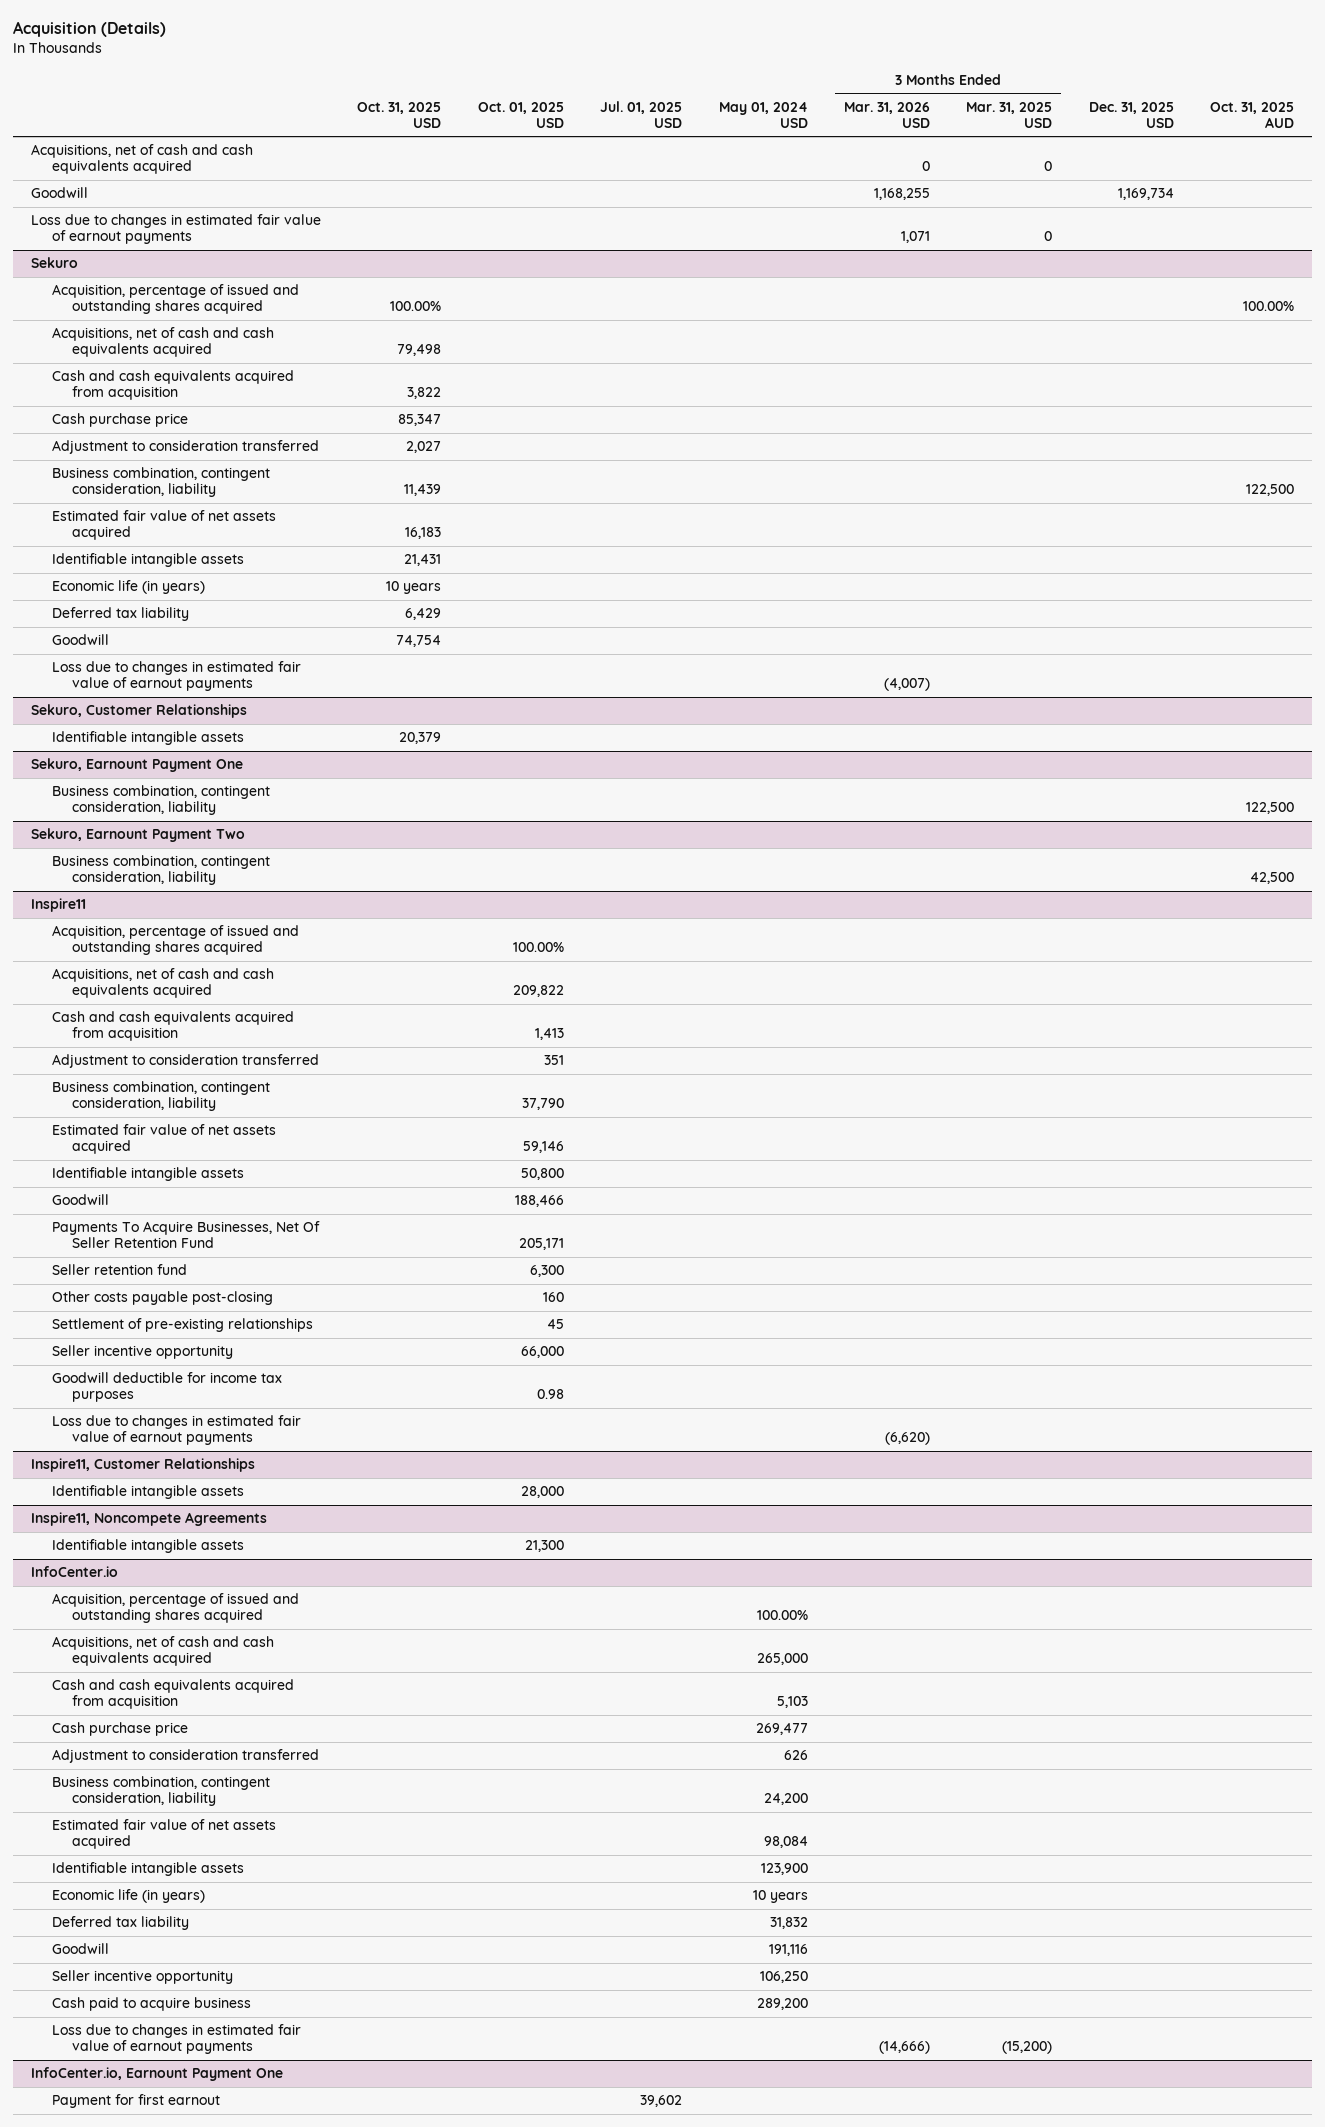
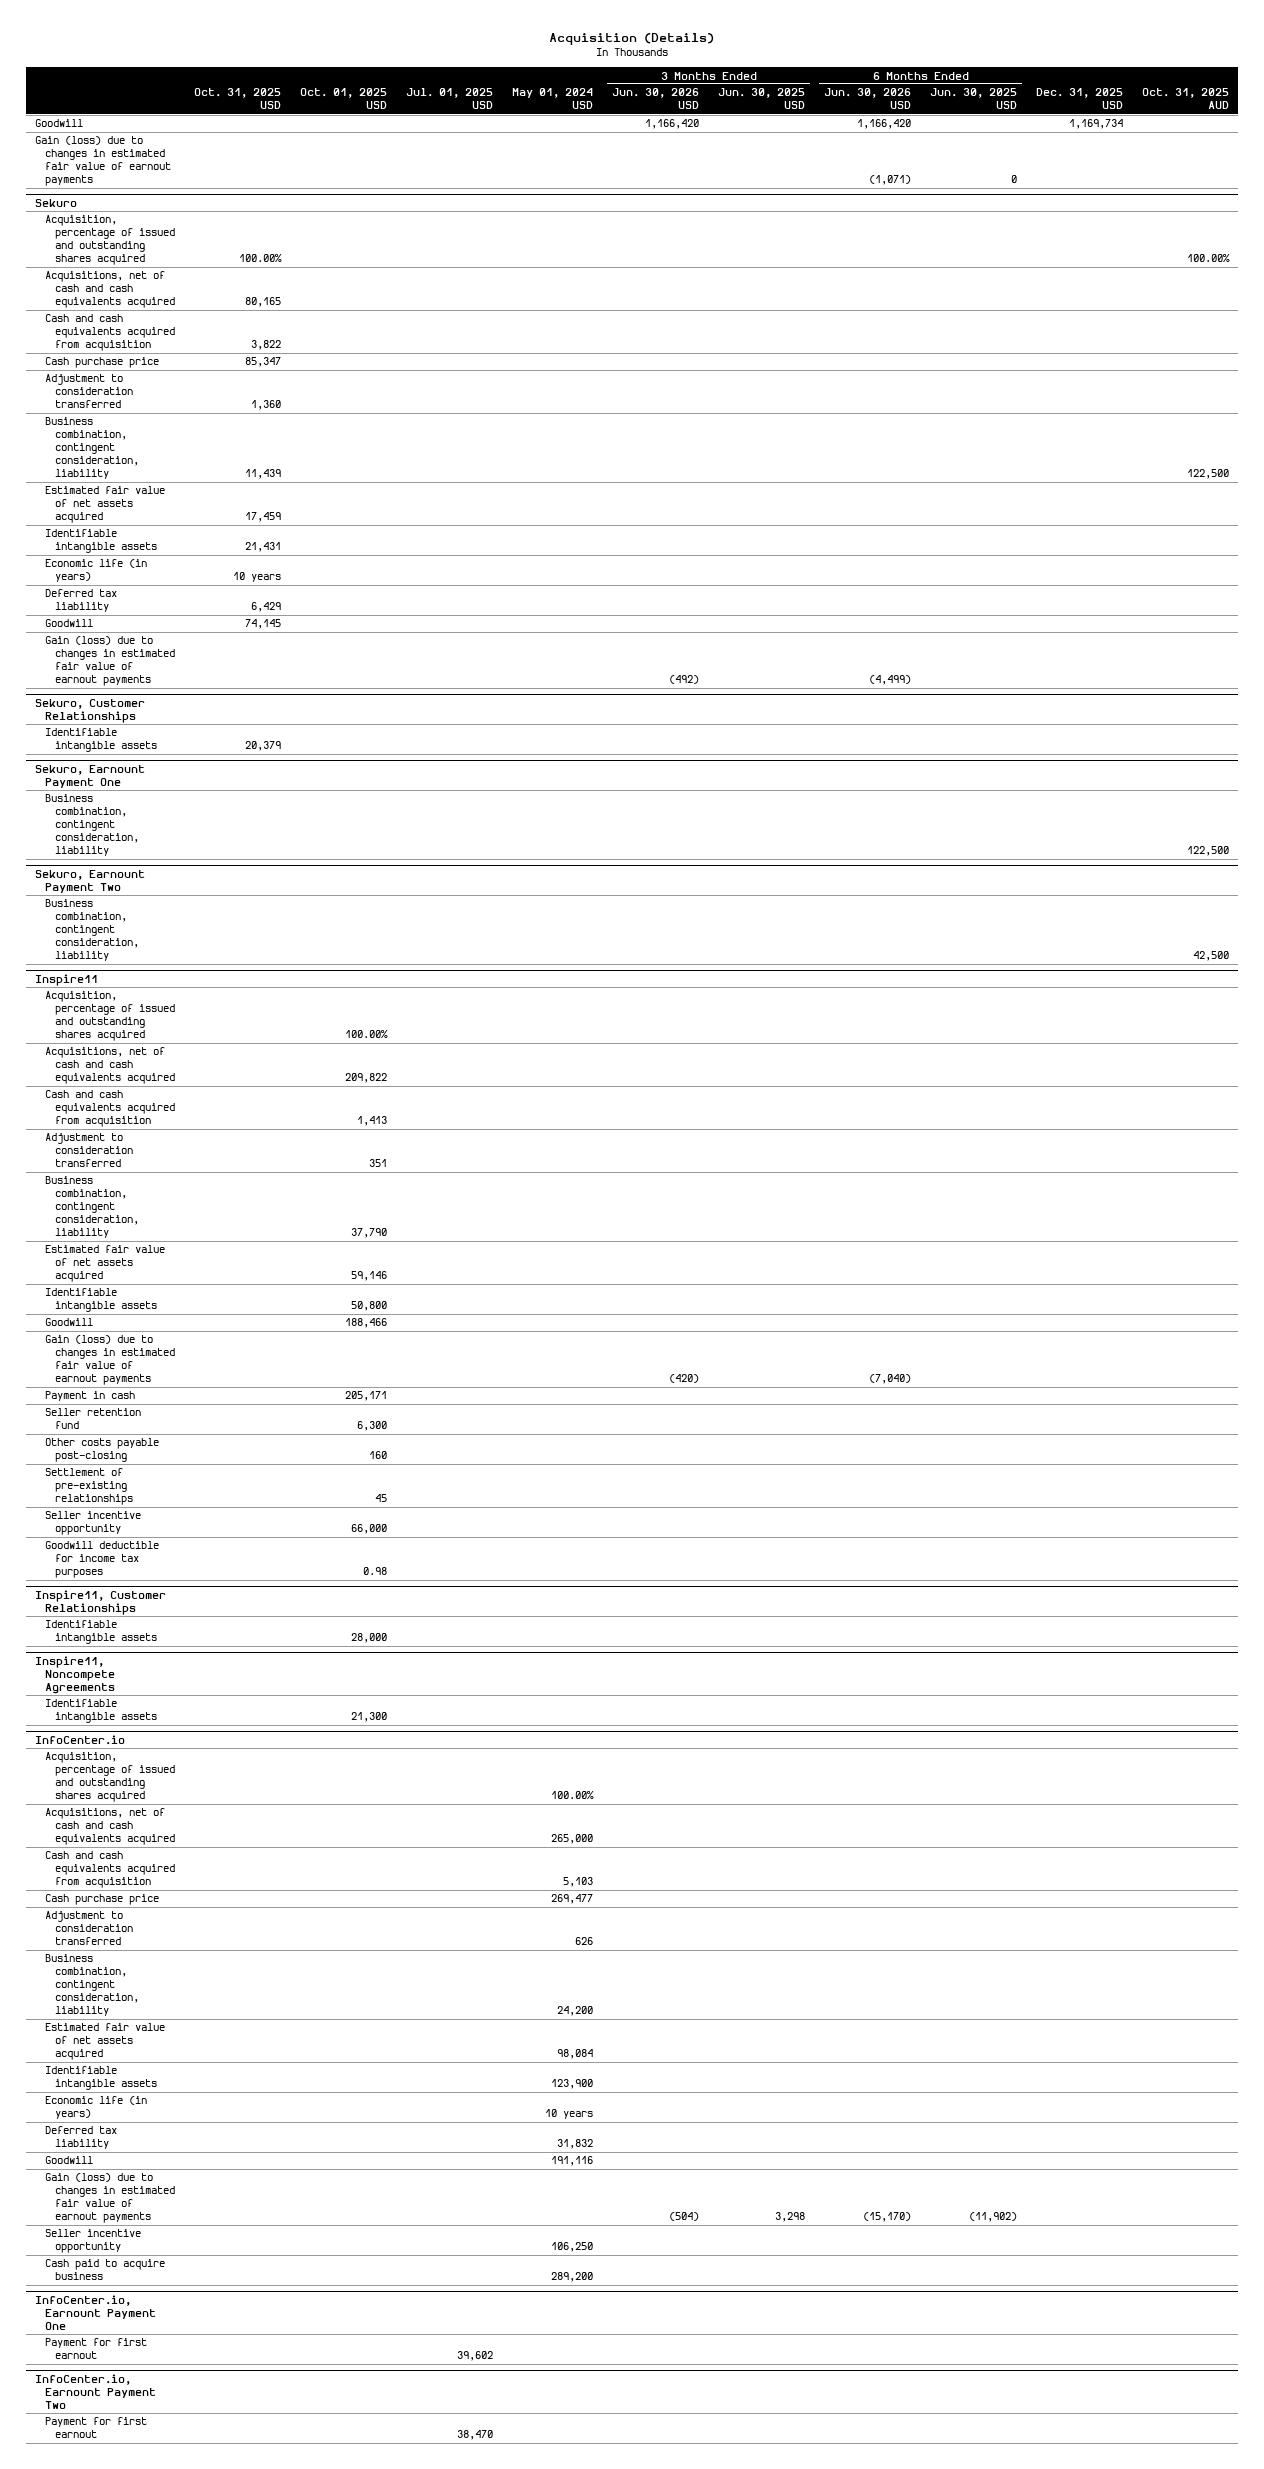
- | Oct. 31, 2025 USD | Oct. 01, 2025 USD | Jul. 01, 2025 USD | May 01, 2024 USD | 3 Months Ended Mar. 31, 2026 USD | 3 Months Ended Mar. 31, 2025 USD | Dec. 31, 2025 USD | Oct. 31, 2025 AUD
+ | Oct. 31, 2025 USD | Oct. 01, 2025 USD | Jul. 01, 2025 USD | May 01, 2024 USD | 3 Months Ended Jun. 30, 2026 USD | 3 Months Ended Jun. 30, 2025 USD | 6 Months Ended Jun. 30, 2026 USD | 6 Months Ended Jun. 30, 2025 USD | Dec. 31, 2025 USD | Oct. 31, 2025 AUD
- Acquisitions, net of cash and cash equivalents acquired | | | | | 0 | 0 | |
- Loss due to changes in estimated fair value of earnout payments | | | | | 1,071 | 0 | |
+ Gain (loss) due to changes in estimated fair value of earnout payments | | | | | | | (1,071) | 0 | |
@ Sekuro
- Acquisitions, net of cash and cash equivalents acquired | 79,498 | | | | | | |
+ Acquisitions, net of cash and cash equivalents acquired | 80,165 | | | | | | | | |
- Adjustment to consideration transferred | 2,027 | | | | | | |
+ Adjustment to consideration transferred | 1,360 | | | | | | | | |
- Estimated fair value of net assets acquired | 16,183 | | | | | | |
+ Estimated fair value of net assets acquired | 17,459 | | | | | | | | |
- Goodwill | 74,754 | | | | | | |
- Loss due to changes in estimated fair value of earnout payments | | | | | (4,007) | | |
+ Goodwill | 74,145 | | | | | | | | |
+ Gain (loss) due to changes in estimated fair value of earnout payments | | | | | (492) | | (4,499) | | |
@ Inspire11
- Payments To Acquire Businesses, Net Of Seller Retention Fund | | 205,171 | | | | | |
+ Gain (loss) due to changes in estimated fair value of earnout payments | | | | | (420) | | (7,040) | | |
+ Payment in cash | | 205,171 | | | | | | | |
- Loss due to changes in estimated fair value of earnout payments | | | | | (6,620) | | |
@ InfoCenter.io
+ Gain (loss) due to changes in estimated fair value of earnout payments | | | | | (504) | 3,298 | (15,170) | (11,902) | |
- Loss due to changes in estimated fair value of earnout payments | | | | | (14,666) | (15,200) | |
+ InfoCenter.io, Earnount Payment Two
+ Payment for first earnout | | | 38,470 | | | | | | |

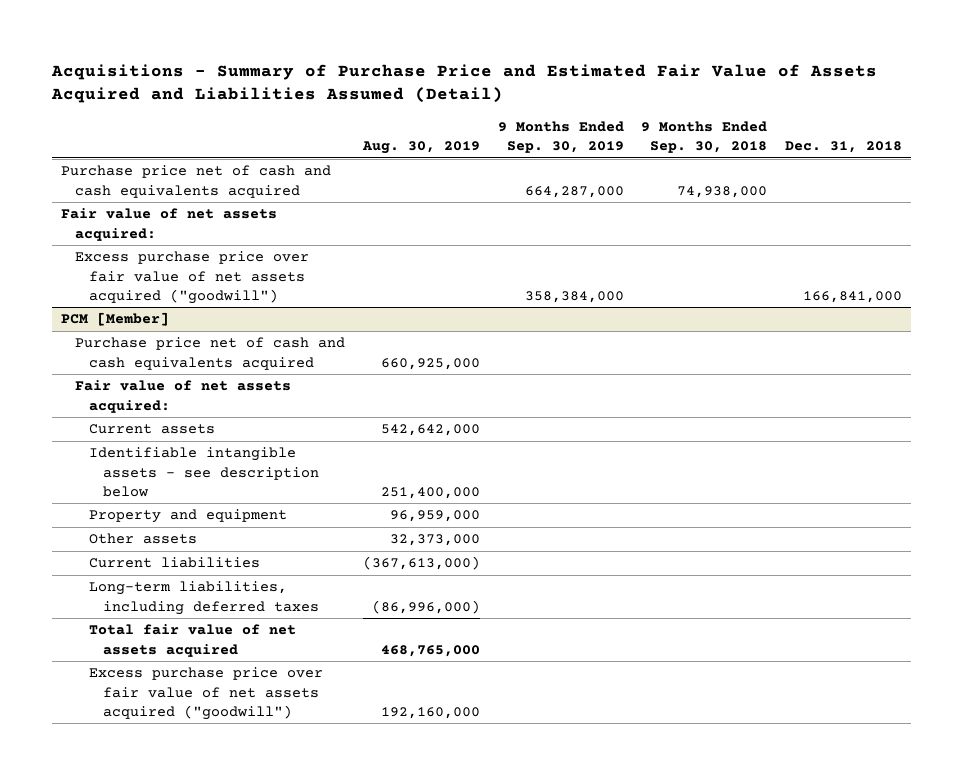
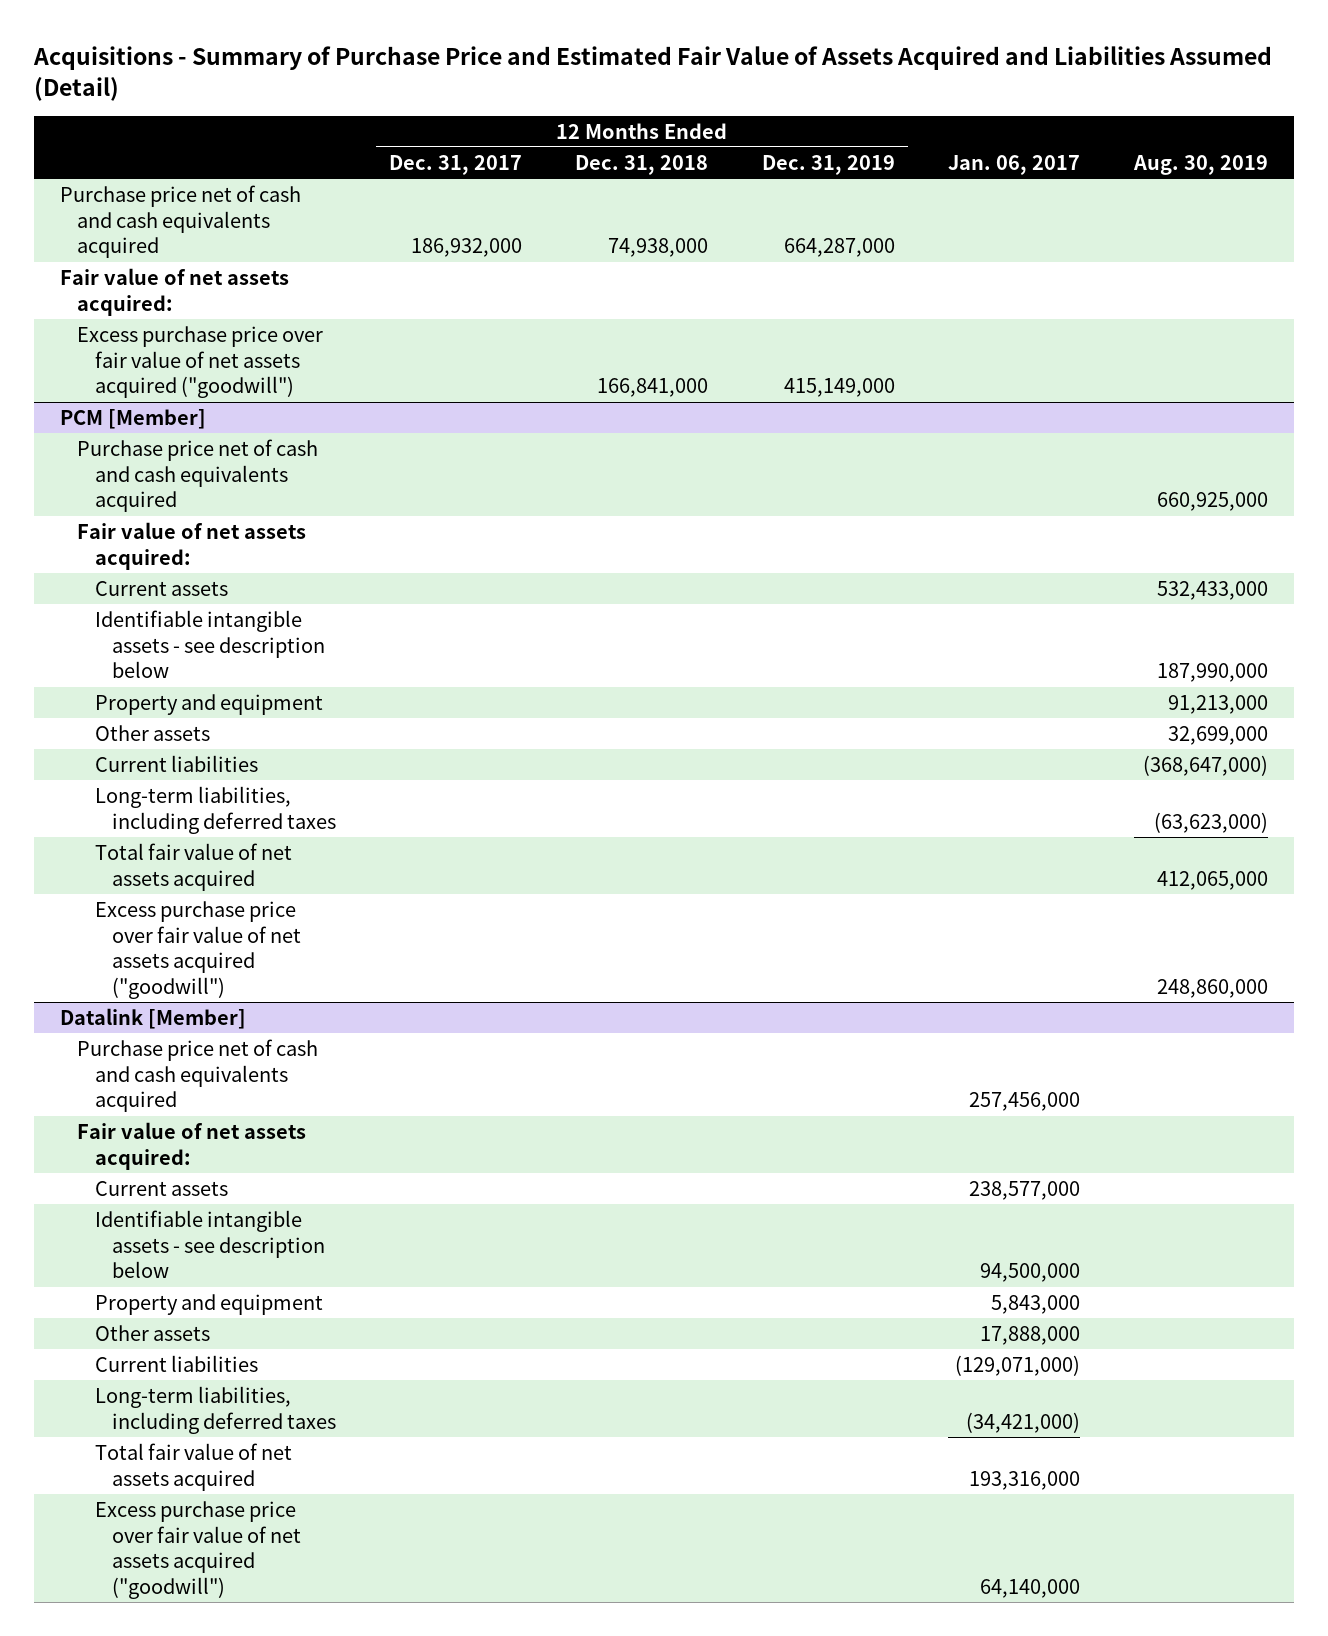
- | Aug. 30, 2019 | 9 Months Ended Sep. 30, 2019 | 9 Months Ended Sep. 30, 2018 | Dec. 31, 2018
+ | 12 Months Ended Dec. 31, 2017 | 12 Months Ended Dec. 31, 2018 | 12 Months Ended Dec. 31, 2019 | Jan. 06, 2017 | Aug. 30, 2019
@ PCM [Member]
- Current assets | 542,642,000 | | |
- Identifiable intangible assets - see description below | 251,400,000 | | |
- Property and equipment | 96,959,000 | | |
- Other assets | 32,373,000 | | |
- Current liabilities | (367,613,000) | | |
- Long-term liabilities, including deferred taxes | (86,996,000) | | |
- Total fair value of net assets acquired | 468,765,000 | | |
- Excess purchase price over fair value of net assets acquired ("goodwill") | 192,160,000 | | |
+ Current assets | | | | | 532,433,000
+ Identifiable intangible assets - see description below | | | | | 187,990,000
+ Property and equipment | | | | | 91,213,000
+ Other assets | | | | | 32,699,000
+ Current liabilities | | | | | (368,647,000)
+ Long-term liabilities, including deferred taxes | | | | | (63,623,000)
+ Total fair value of net assets acquired | | | | | 412,065,000
+ Excess purchase price over fair value of net assets acquired ("goodwill") | | | | | 248,860,000
+ Datalink [Member]
+ Purchase price net of cash and cash equivalents acquired | | | | 257,456,000 |
+ Fair value of net assets acquired:
+ Current assets | | | | 238,577,000 |
+ Identifiable intangible assets - see description below | | | | 94,500,000 |
+ Property and equipment | | | | 5,843,000 |
+ Other assets | | | | 17,888,000 |
+ Current liabilities | | | | (129,071,000) |
+ Long-term liabilities, including deferred taxes | | | | (34,421,000) |
+ Total fair value of net assets acquired | | | | 193,316,000 |
+ Excess purchase price over fair value of net assets acquired ("goodwill") | | | | 64,140,000 |

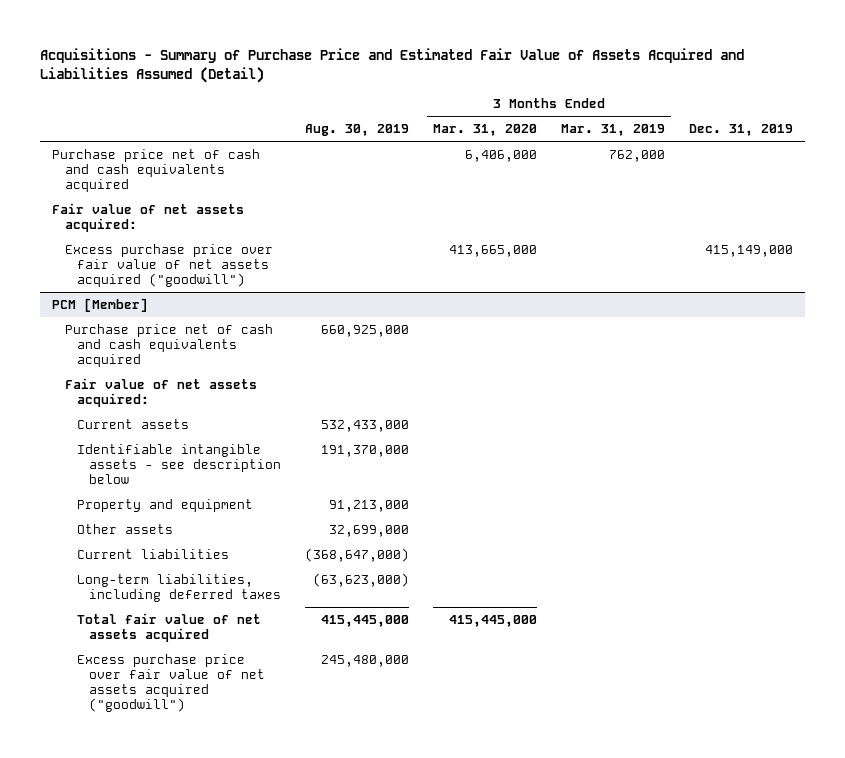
- | 12 Months Ended Dec. 31, 2017 | 12 Months Ended Dec. 31, 2018 | 12 Months Ended Dec. 31, 2019 | Jan. 06, 2017 | Aug. 30, 2019
+ | Aug. 30, 2019 | 3 Months Ended Mar. 31, 2020 | 3 Months Ended Mar. 31, 2019 | Dec. 31, 2019
@ PCM [Member]
- Identifiable intangible assets - see description below | | | | | 187,990,000
+ Identifiable intangible assets - see description below | 191,370,000 | | |
- Total fair value of net assets acquired | | | | | 412,065,000
- Excess purchase price over fair value of net assets acquired ("goodwill") | | | | | 248,860,000
- Datalink [Member]
- Purchase price net of cash and cash equivalents acquired | | | | 257,456,000 |
- Fair value of net assets acquired:
- Current assets | | | | 238,577,000 |
- Identifiable intangible assets - see description below | | | | 94,500,000 |
- Property and equipment | | | | 5,843,000 |
- Other assets | | | | 17,888,000 |
- Current liabilities | | | | (129,071,000) |
- Long-term liabilities, including deferred taxes | | | | (34,421,000) |
- Total fair value of net assets acquired | | | | 193,316,000 |
- Excess purchase price over fair value of net assets acquired ("goodwill") | | | | 64,140,000 |
@ PCM [Member]
+ Total fair value of net assets acquired | 415,445,000 | 415,445,000 | |
+ Excess purchase price over fair value of net assets acquired ("goodwill") | 245,480,000 | | |

